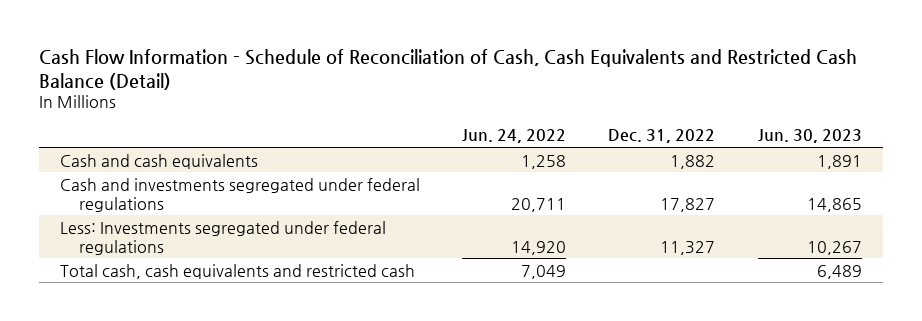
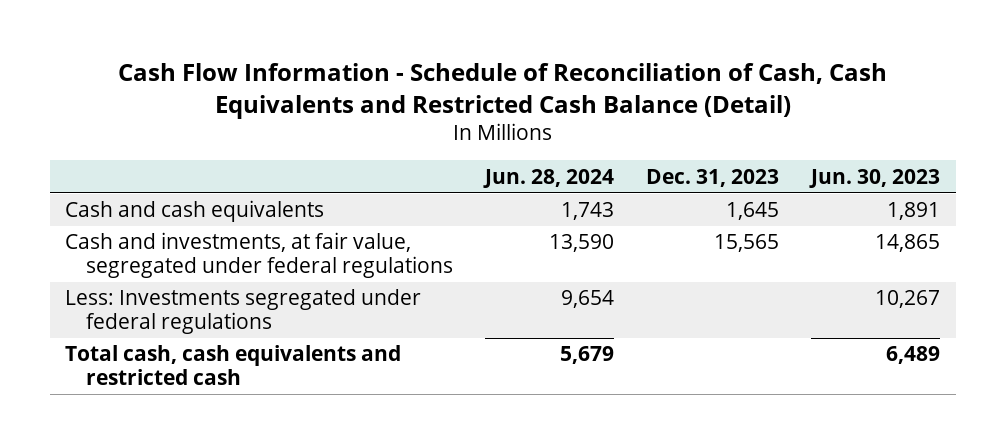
- | Jun. 24, 2022 | Dec. 31, 2022 | Jun. 30, 2023
+ | Jun. 28, 2024 | Dec. 31, 2023 | Jun. 30, 2023
- Cash and investments segregated under federal regulations | 20,711 | 17,827 | 14,865
+ Cash and investments, at fair value, segregated under federal regulations | 13,590 | 15,565 | 14,865

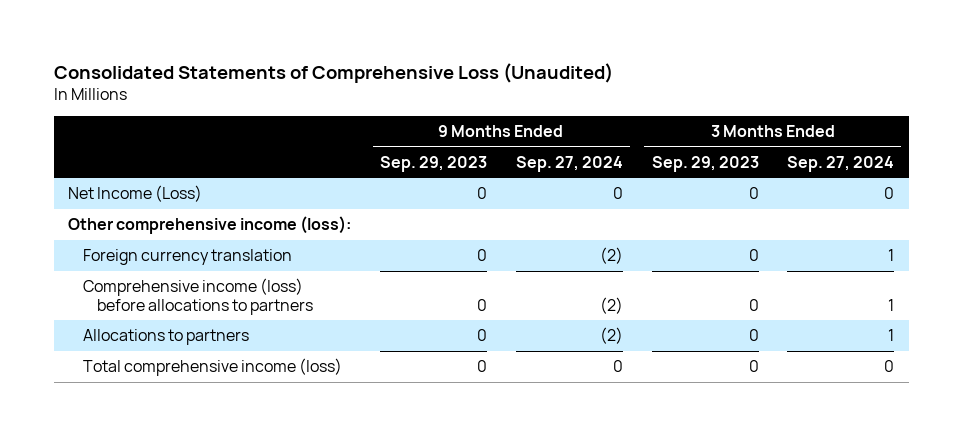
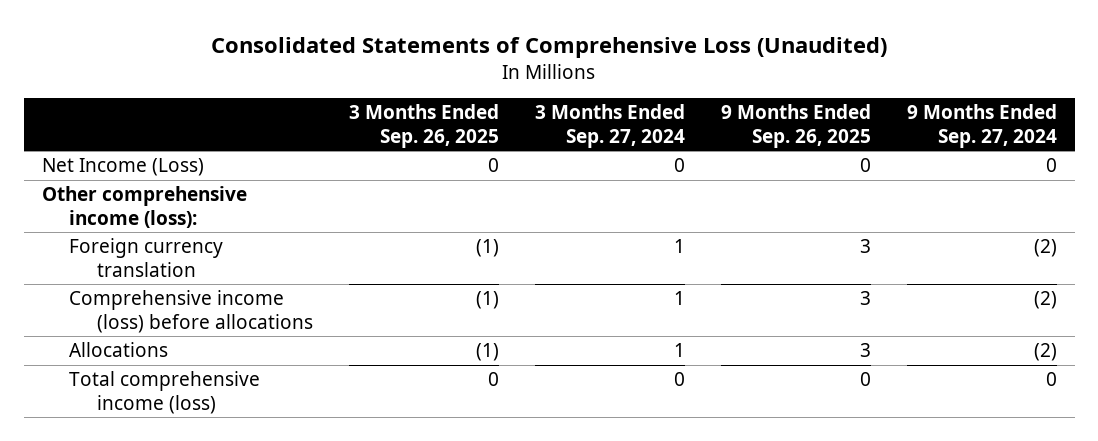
- | 9 Months Ended Sep. 29, 2023 | 9 Months Ended Sep. 27, 2024 | 3 Months Ended Sep. 29, 2023 | 3 Months Ended Sep. 27, 2024
+ | 3 Months Ended Sep. 26, 2025 | 3 Months Ended Sep. 27, 2024 | 9 Months Ended Sep. 26, 2025 | 9 Months Ended Sep. 27, 2024
- Comprehensive income (loss) before allocations to partners | 0 | (2) | 0 | 1
- Allocations to partners | 0 | (2) | 0 | 1
+ Comprehensive income (loss) before allocations | (1) | 1 | 3 | (2)
+ Allocations | (1) | 1 | 3 | (2)

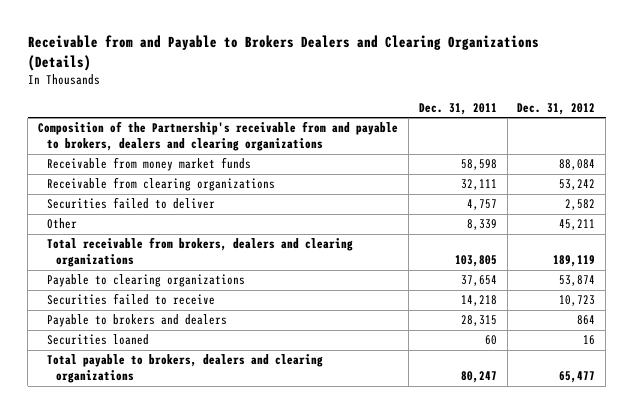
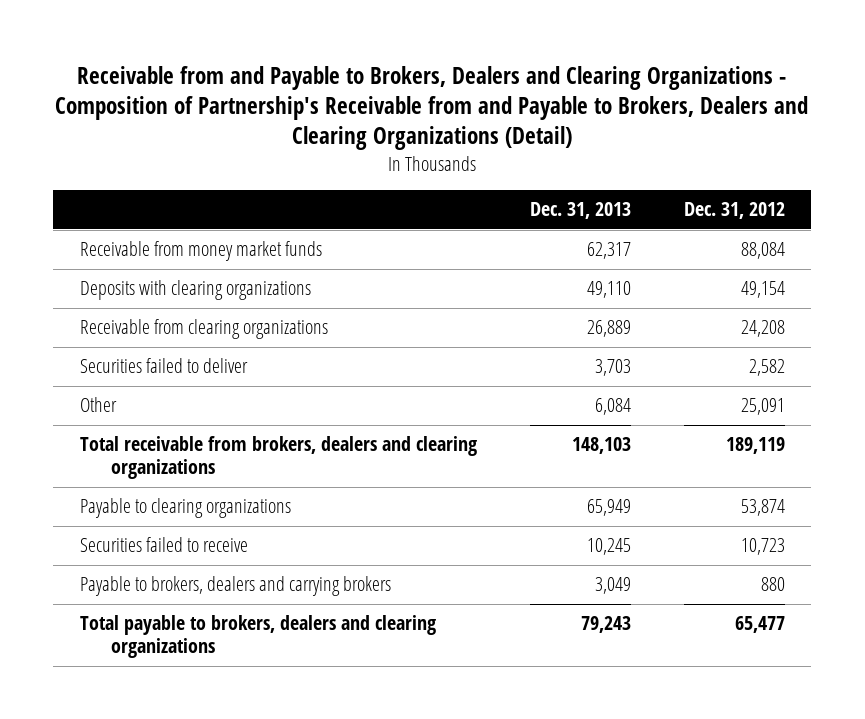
- Receivable from and Payable to Brokers Dealers and Clearing Organizations (Details)
+ Receivable from and Payable to Brokers, Dealers and Clearing Organizations - Composition of Partnership's Receivable from and Payable to Brokers, Dealers and Clearing Organizations (Detail)
- | Dec. 31, 2011 | Dec. 31, 2012
+ | Dec. 31, 2013 | Dec. 31, 2012
- Composition of the Partnership's receivable from and payable to brokers, dealers and clearing organizations
- Receivable from clearing organizations | 32,111 | 53,242
+ Deposits with clearing organizations | 49,110 | 49,154
+ Receivable from clearing organizations | 26,889 | 24,208
- Other | 8,339 | 45,211
+ Other | 6,084 | 25,091
- Payable to brokers and dealers | 28,315 | 864
- Securities loaned | 60 | 16
+ Payable to brokers, dealers and carrying brokers | 3,049 | 880

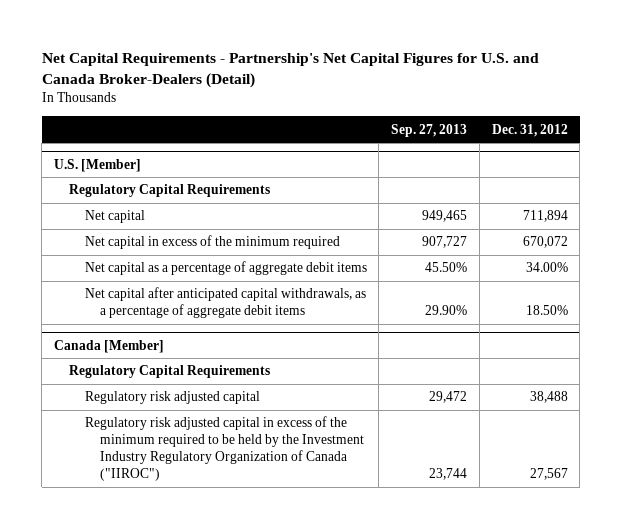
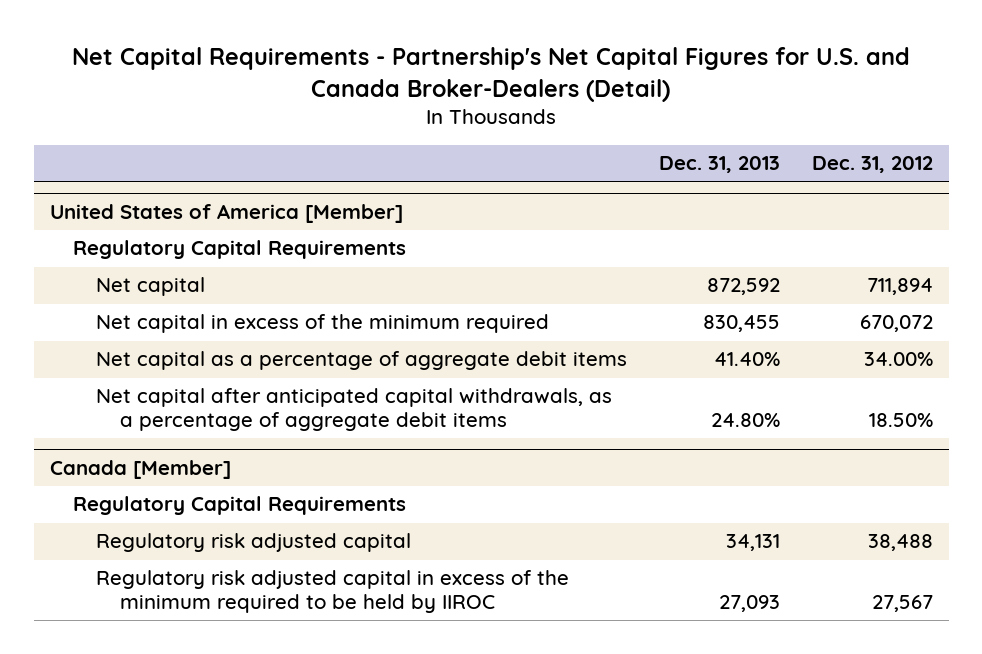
- | Sep. 27, 2013 | Dec. 31, 2012
+ | Dec. 31, 2013 | Dec. 31, 2012
- U.S. [Member]
+ United States of America [Member]
@ Canada [Member]
- Regulatory risk adjusted capital in excess of the minimum required to be held by the Investment Industry Regulatory Organization of Canada ("IIROC") | 23,744 | 27,567
+ Regulatory risk adjusted capital in excess of the minimum required to be held by IIROC | 27,093 | 27,567

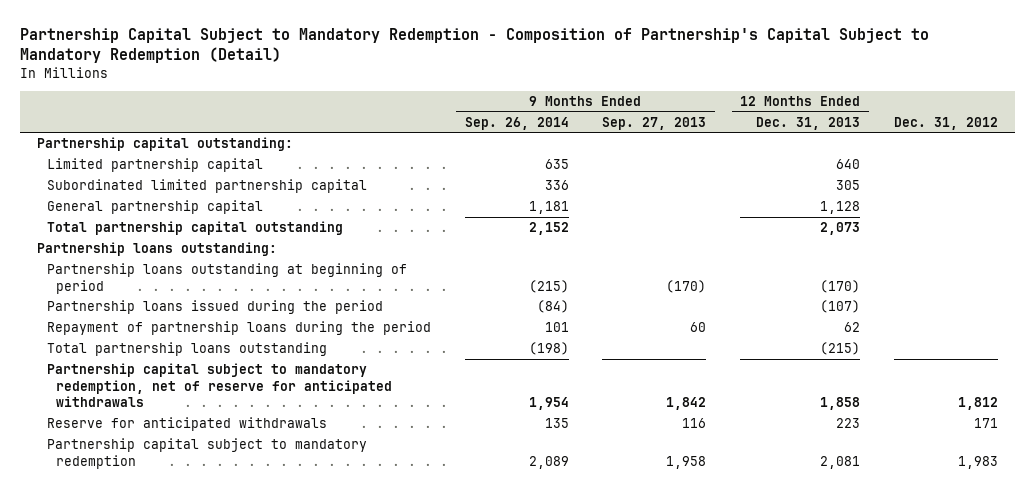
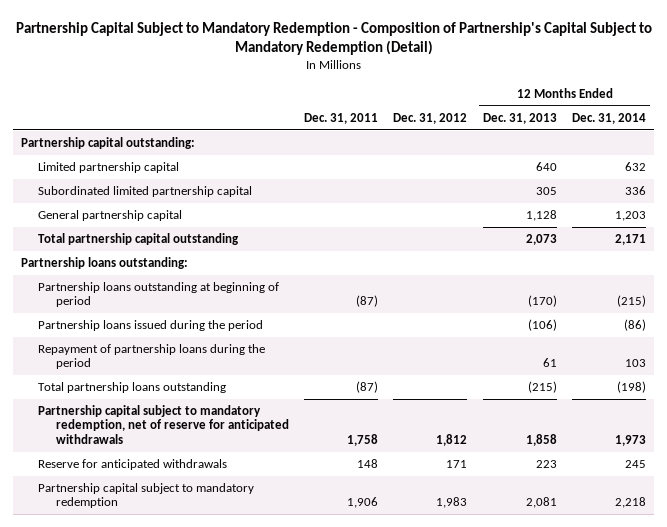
- | 9 Months Ended Sep. 26, 2014 | 9 Months Ended Sep. 27, 2013 | 12 Months Ended Dec. 31, 2013 | Dec. 31, 2012
+ | Dec. 31, 2011 | Dec. 31, 2012 | 12 Months Ended Dec. 31, 2013 | 12 Months Ended Dec. 31, 2014
- Partnership loans issued during the period | (84) | | (107) |
- Repayment of partnership loans during the period | 101 | 60 | 62 |
+ Partnership loans issued during the period | | | (106) | (86)
+ Repayment of partnership loans during the period | | | 61 | 103

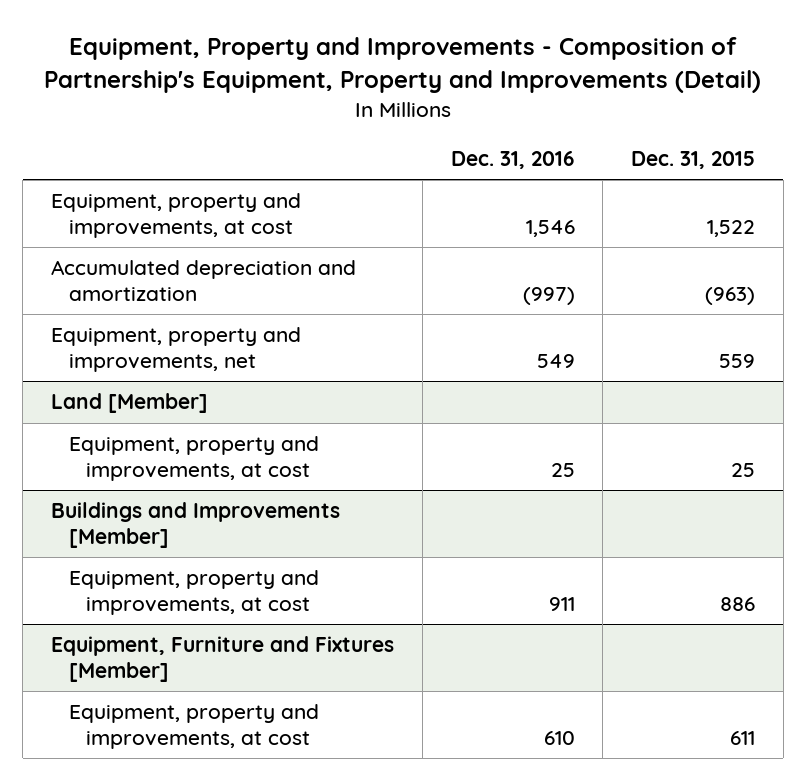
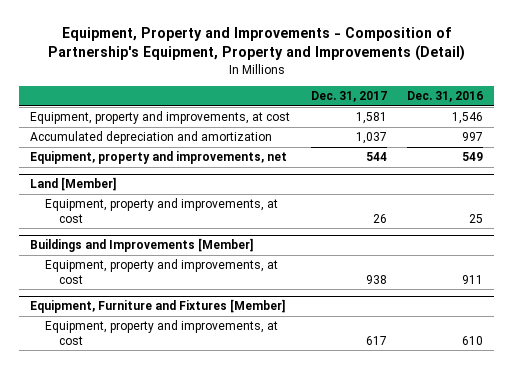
- | Dec. 31, 2016 | Dec. 31, 2015
+ | Dec. 31, 2017 | Dec. 31, 2016
- Accumulated depreciation and amortization | (997) | (963)
+ Accumulated depreciation and amortization | 1,037 | 997

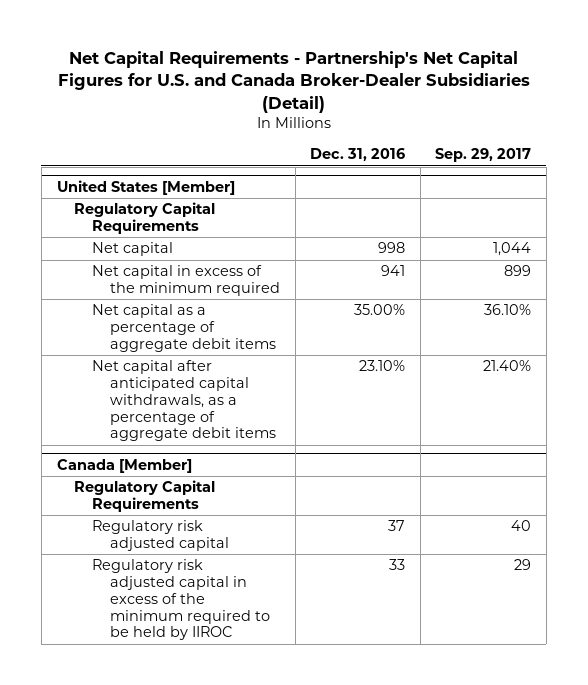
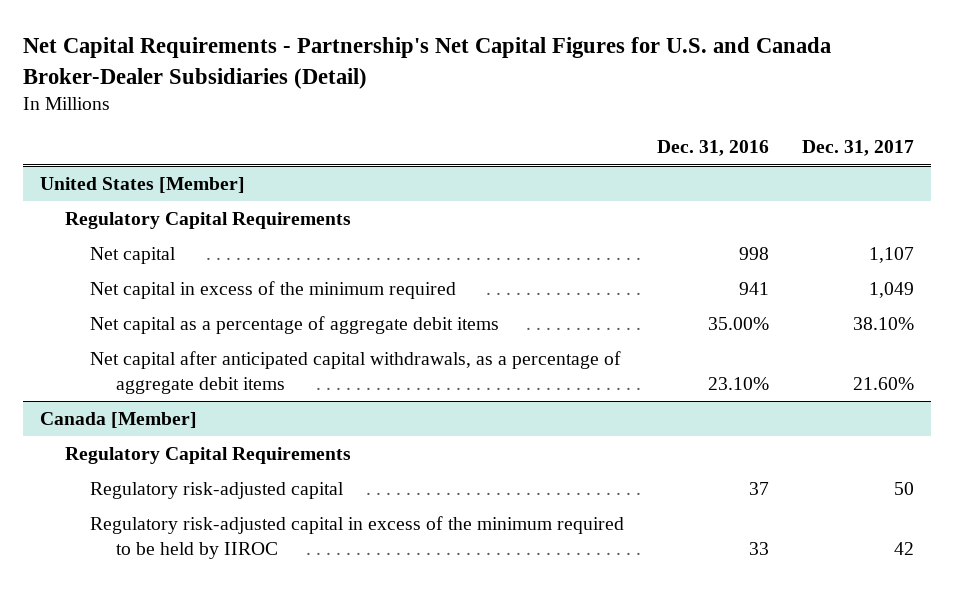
- | Dec. 31, 2016 | Sep. 29, 2017
+ | Dec. 31, 2016 | Dec. 31, 2017
@ Canada [Member]
- Regulatory risk adjusted capital | 37 | 40
- Regulatory risk adjusted capital in excess of the minimum required to be held by IIROC | 33 | 29
+ Regulatory risk-adjusted capital | 37 | 50
+ Regulatory risk-adjusted capital in excess of the minimum required to be held by IIROC | 33 | 42

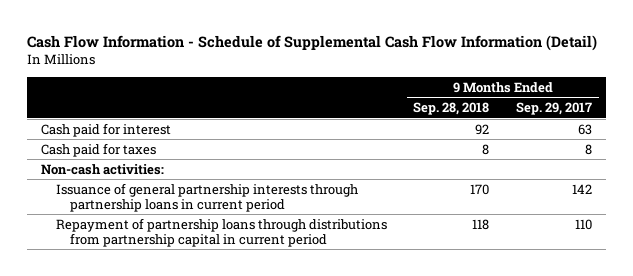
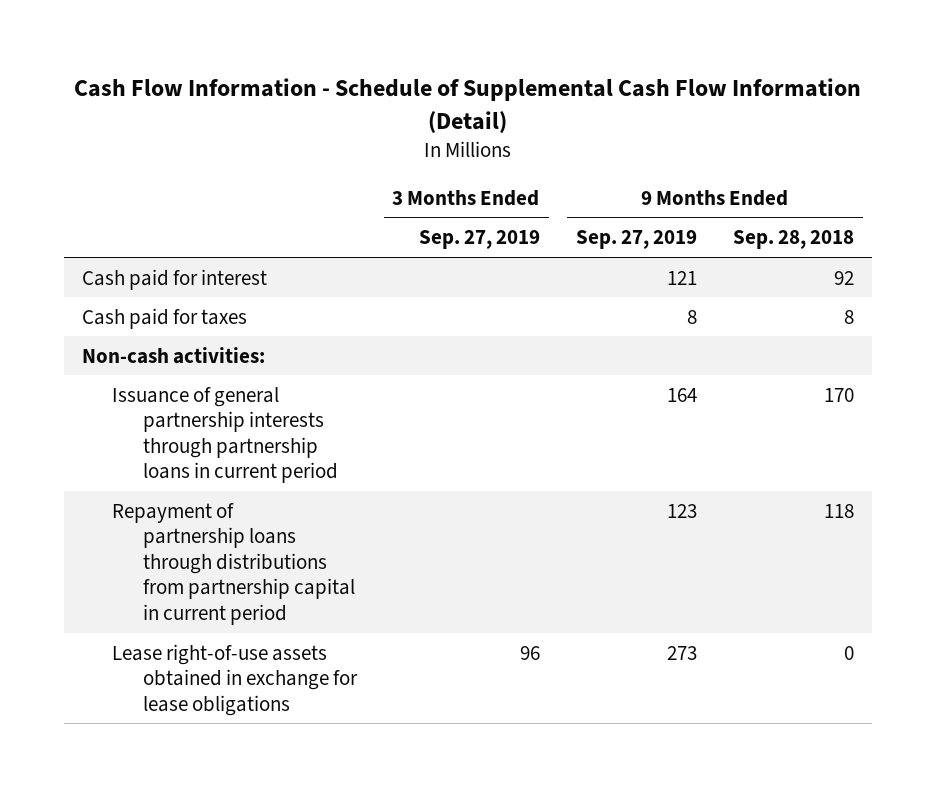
- | 9 Months Ended Sep. 28, 2018 | 9 Months Ended Sep. 29, 2017
+ | 3 Months Ended Sep. 27, 2019 | 9 Months Ended Sep. 27, 2019 | 9 Months Ended Sep. 28, 2018
+ Lease right-of-use assets obtained in exchange for lease obligations | 96 | 273 | 0

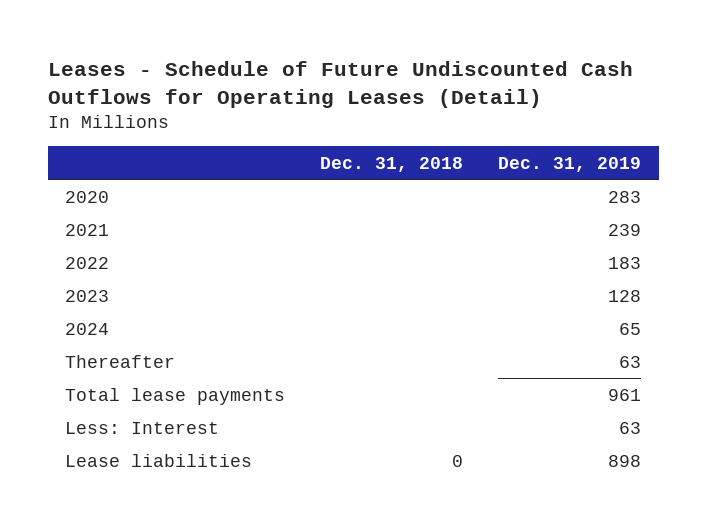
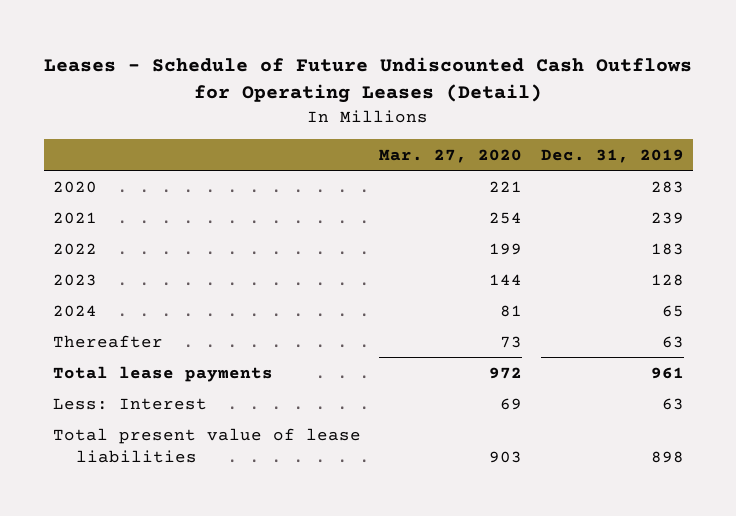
- | Dec. 31, 2018 | Dec. 31, 2019
+ | Mar. 27, 2020 | Dec. 31, 2019
- Lease liabilities | 0 | 898
+ Total present value of lease liabilities | 903 | 898

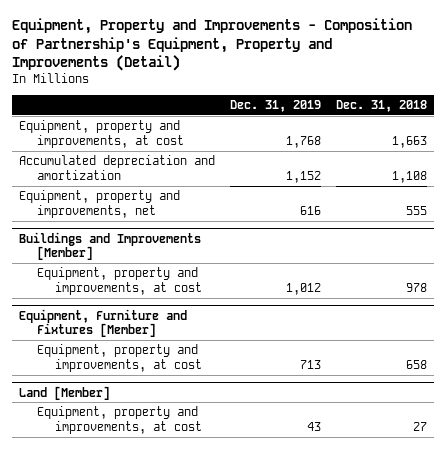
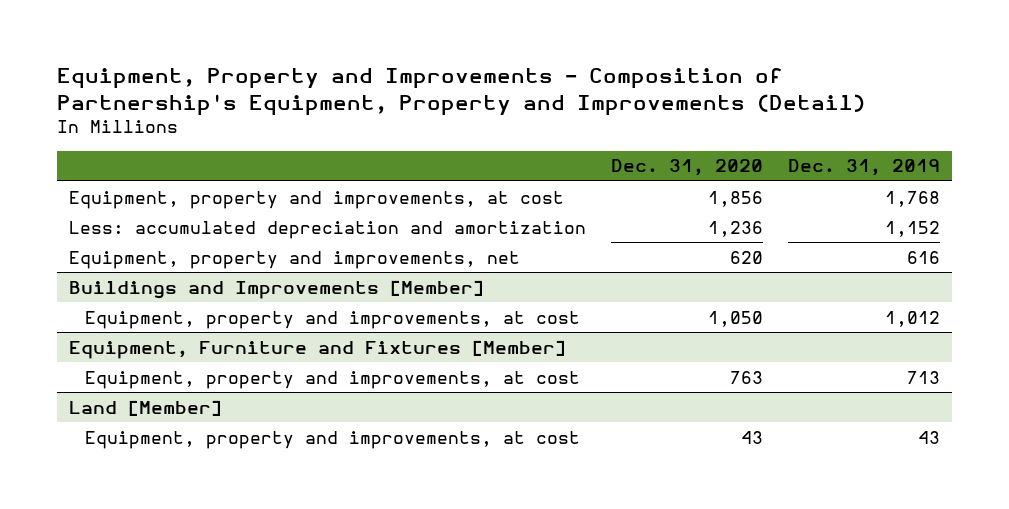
- | Dec. 31, 2019 | Dec. 31, 2018
+ | Dec. 31, 2020 | Dec. 31, 2019
- Accumulated depreciation and amortization | 1,152 | 1,108
+ Less: accumulated depreciation and amortization | 1,236 | 1,152

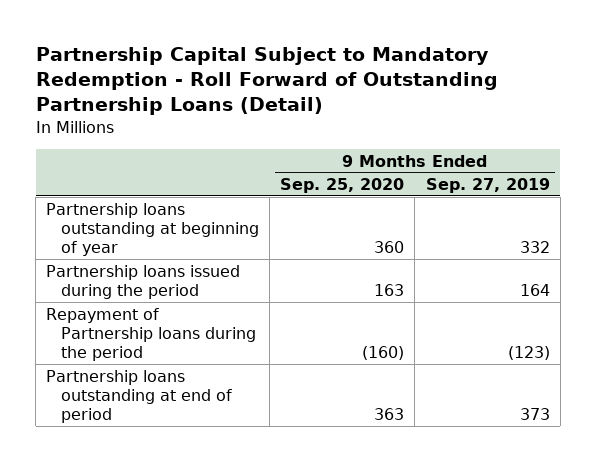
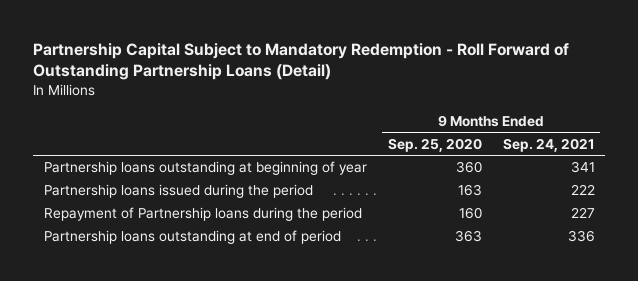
- | 9 Months Ended Sep. 25, 2020 | 9 Months Ended Sep. 27, 2019
+ | 9 Months Ended Sep. 25, 2020 | 9 Months Ended Sep. 24, 2021
- Repayment of Partnership loans during the period | (160) | (123)
+ Repayment of Partnership loans during the period | 160 | 227

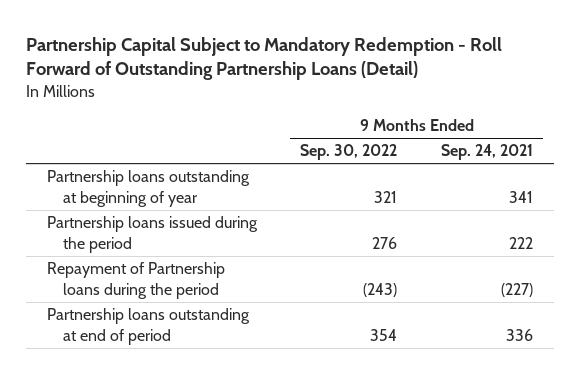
- | 9 Months Ended Sep. 25, 2020 | 9 Months Ended Sep. 24, 2021
+ | 9 Months Ended Sep. 30, 2022 | 9 Months Ended Sep. 24, 2021
- Repayment of Partnership loans during the period | 160 | 227
+ Repayment of Partnership loans during the period | (243) | (227)

